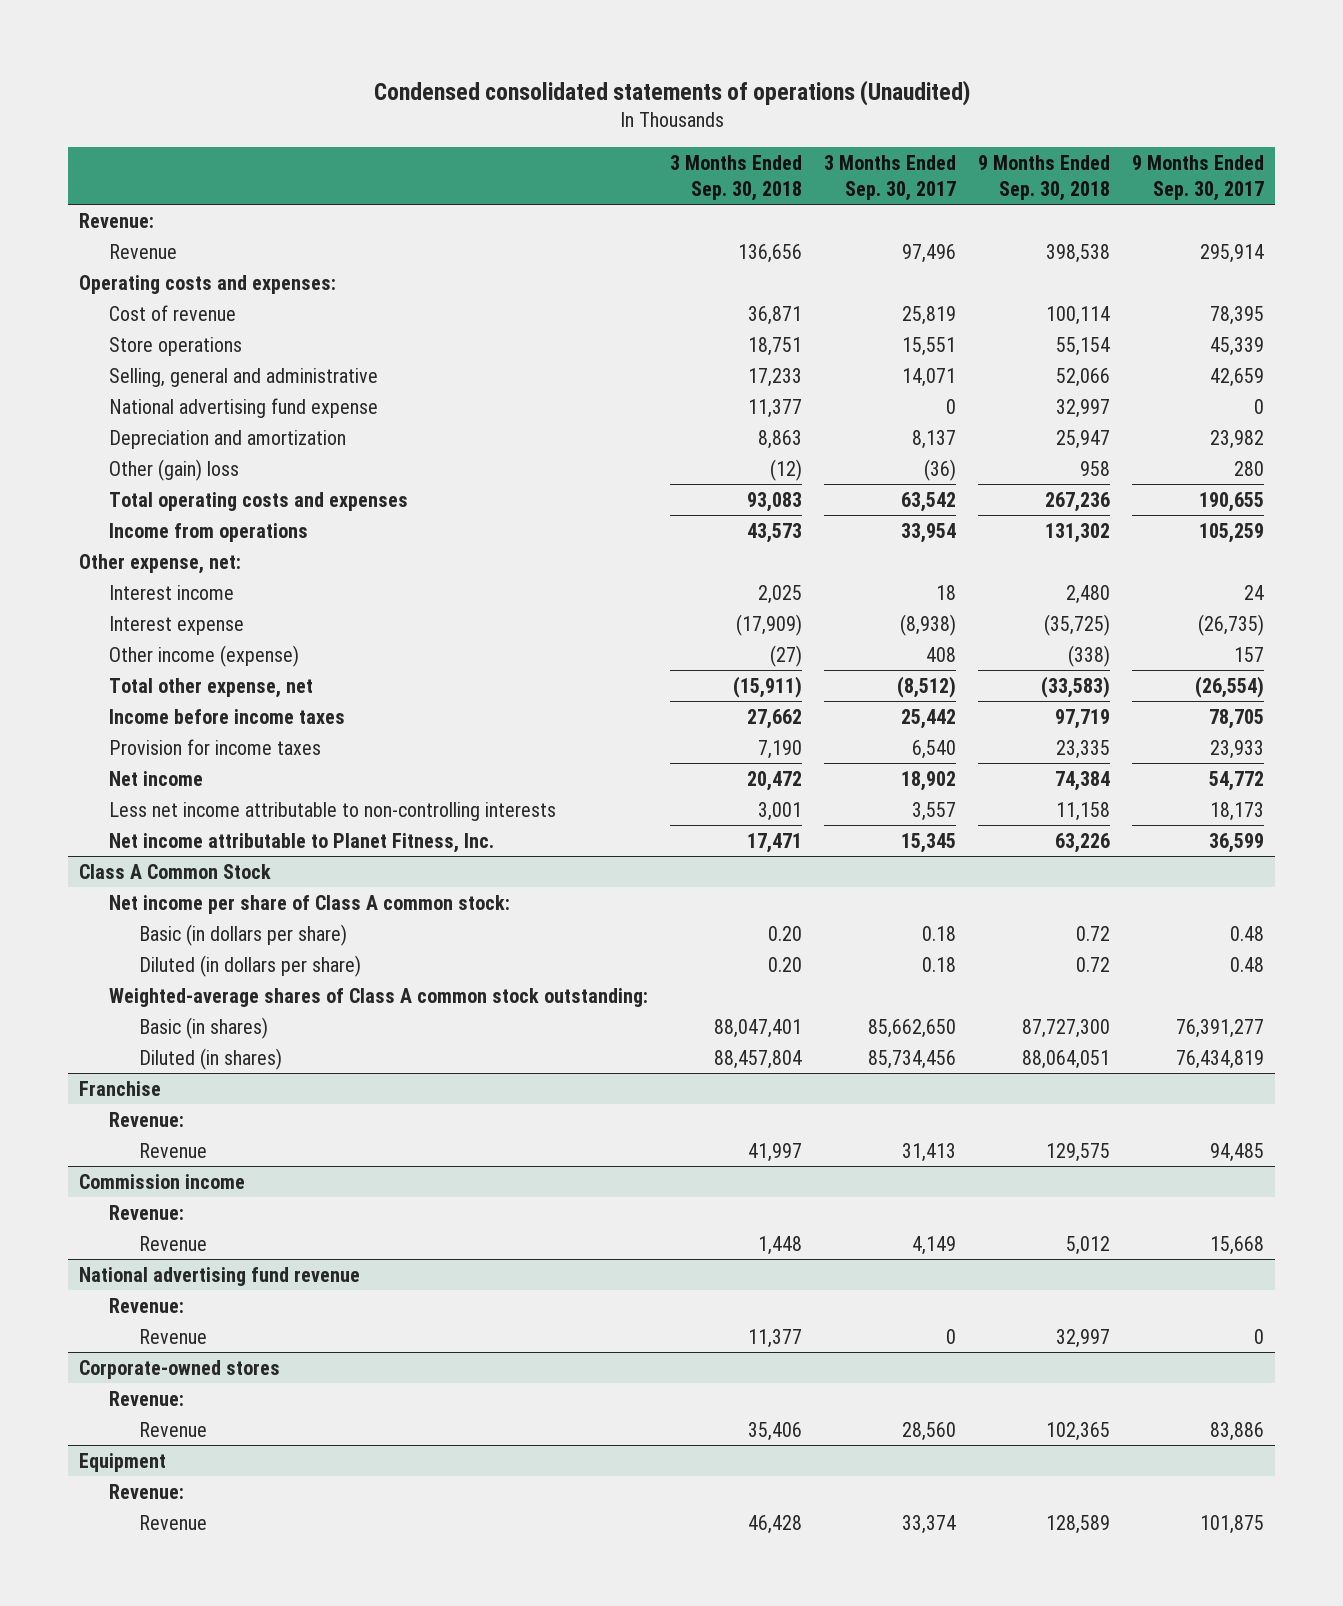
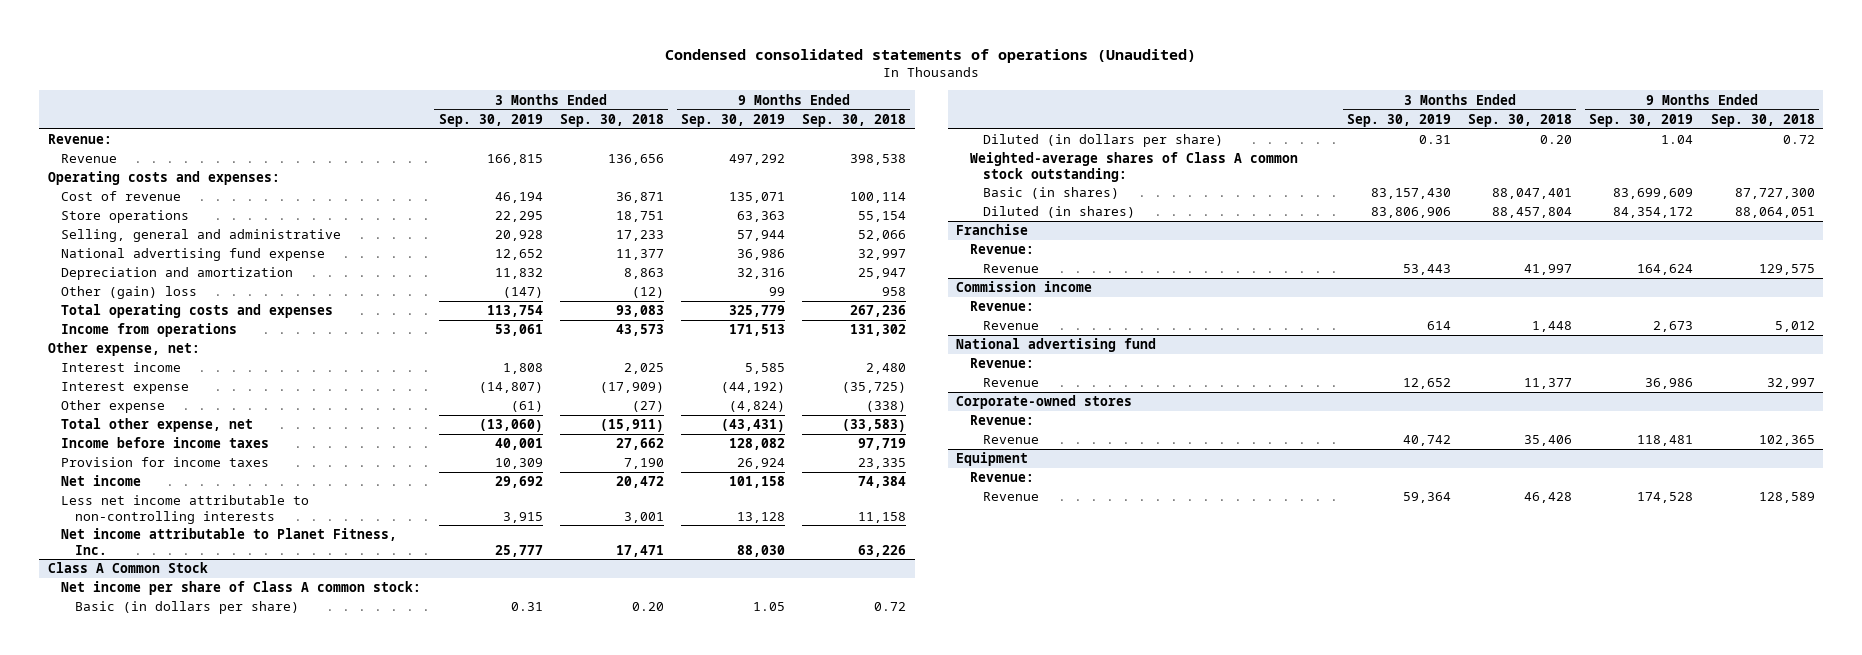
- | 3 Months Ended Sep. 30, 2018 | 3 Months Ended Sep. 30, 2017 | 9 Months Ended Sep. 30, 2018 | 9 Months Ended Sep. 30, 2017
+ | 3 Months Ended Sep. 30, 2019 | 3 Months Ended Sep. 30, 2018 | 9 Months Ended Sep. 30, 2019 | 9 Months Ended Sep. 30, 2018
- Other income (expense) | (27) | 408 | (338) | 157
+ Other expense | (61) | (27) | (4,824) | (338)
- National advertising fund revenue
+ National advertising fund

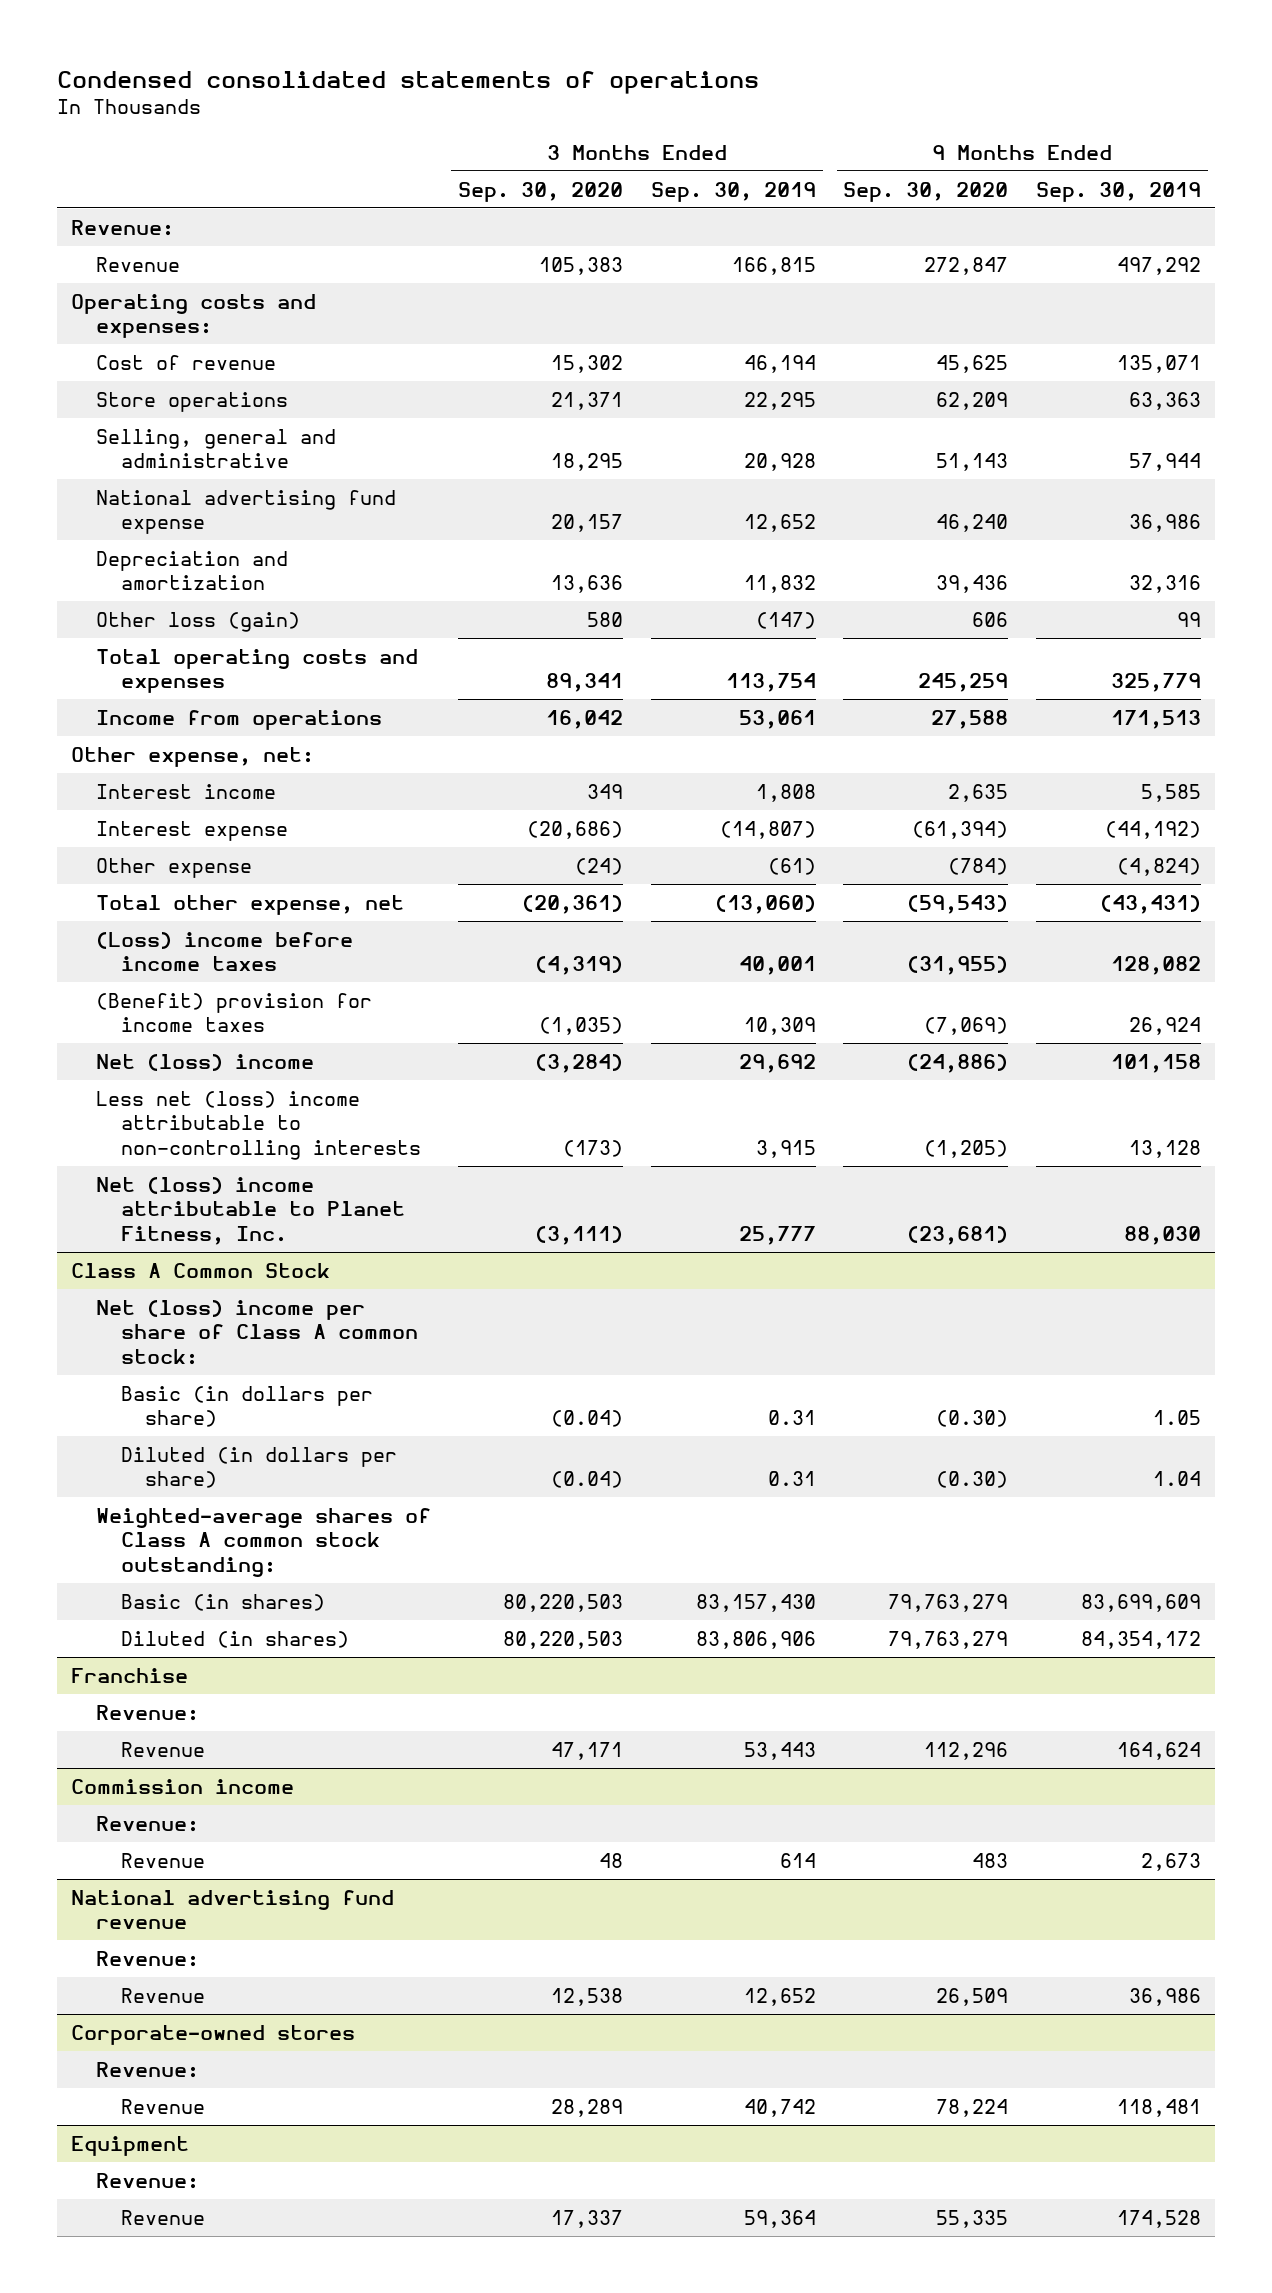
- Condensed consolidated statements of operations (Unaudited)
+ Condensed consolidated statements of operations
- | 3 Months Ended Sep. 30, 2019 | 3 Months Ended Sep. 30, 2018 | 9 Months Ended Sep. 30, 2019 | 9 Months Ended Sep. 30, 2018
+ | 3 Months Ended Sep. 30, 2020 | 3 Months Ended Sep. 30, 2019 | 9 Months Ended Sep. 30, 2020 | 9 Months Ended Sep. 30, 2019
- Other (gain) loss | (147) | (12) | 99 | 958
+ Other loss (gain) | 580 | (147) | 606 | 99
- Income before income taxes | 40,001 | 27,662 | 128,082 | 97,719
- Provision for income taxes | 10,309 | 7,190 | 26,924 | 23,335
- Net income | 29,692 | 20,472 | 101,158 | 74,384
- Less net income attributable to non-controlling interests | 3,915 | 3,001 | 13,128 | 11,158
- Net income attributable to Planet Fitness, Inc. | 25,777 | 17,471 | 88,030 | 63,226
+ (Loss) income before income taxes | (4,319) | 40,001 | (31,955) | 128,082
+ (Benefit) provision for income taxes | (1,035) | 10,309 | (7,069) | 26,924
+ Net (loss) income | (3,284) | 29,692 | (24,886) | 101,158
+ Less net (loss) income attributable to non-controlling interests | (173) | 3,915 | (1,205) | 13,128
+ Net (loss) income attributable to Planet Fitness, Inc. | (3,111) | 25,777 | (23,681) | 88,030
@ Class A Common Stock
- Net income per share of Class A common stock:
+ Net (loss) income per share of Class A common stock:
- National advertising fund
+ National advertising fund revenue

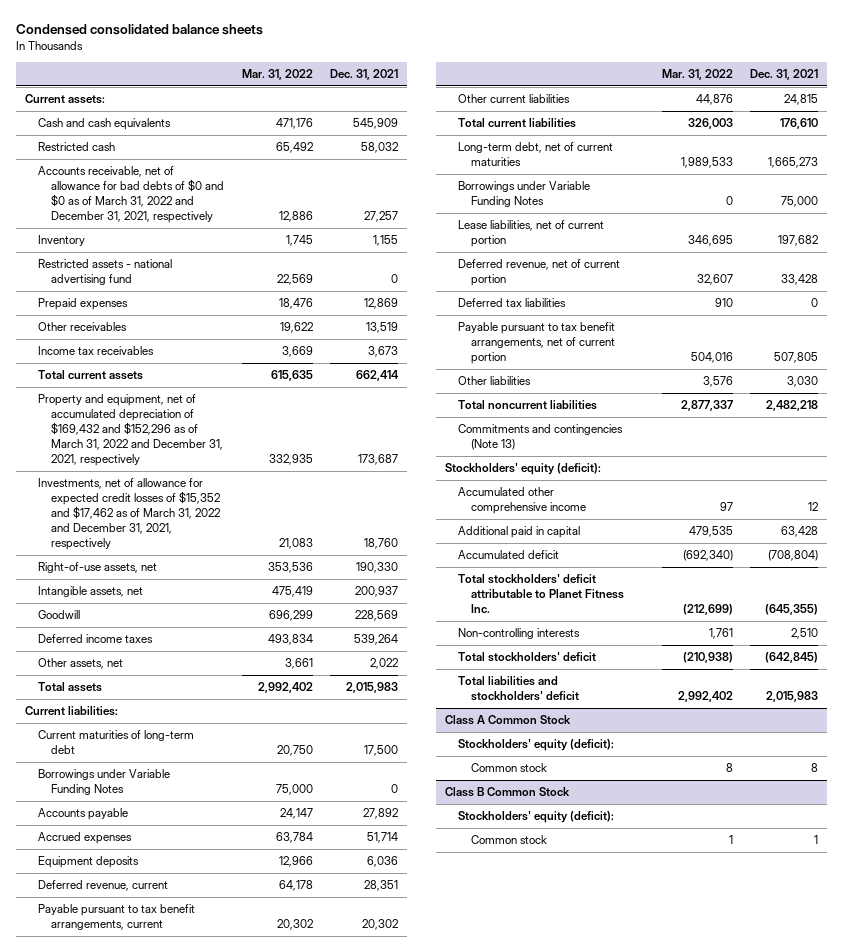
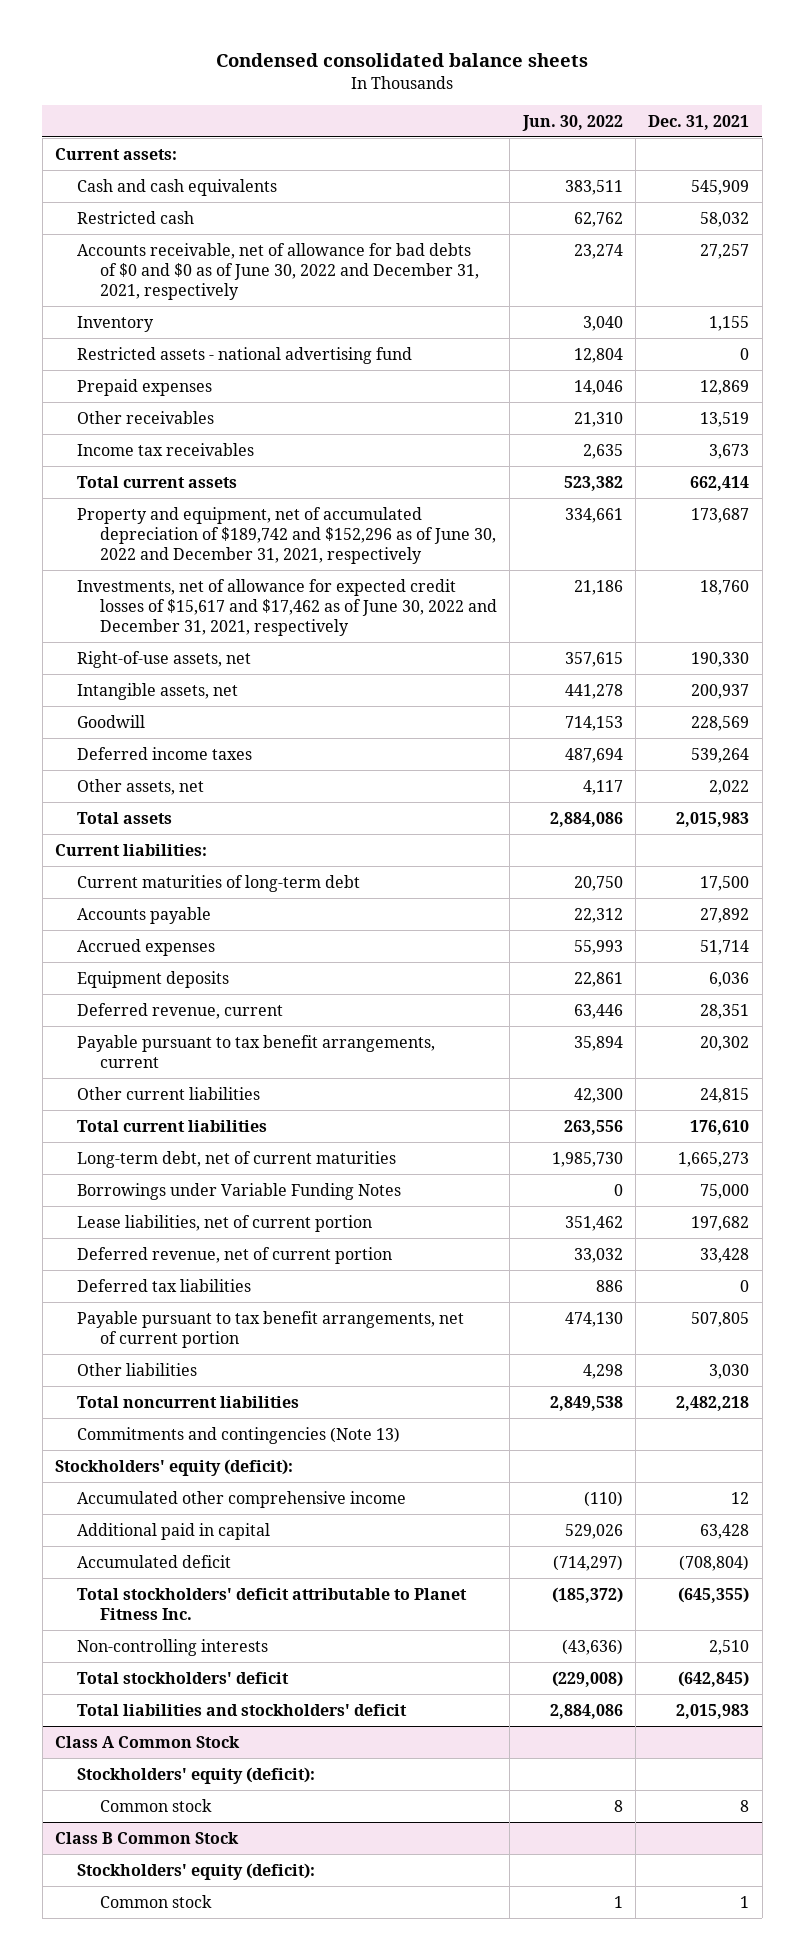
- | Mar. 31, 2022 | Dec. 31, 2021
+ | Jun. 30, 2022 | Dec. 31, 2021
- Accounts receivable, net of allowance for bad debts of $0 and $0 as of March 31, 2022 and December 31, 2021, respectively | 12,886 | 27,257
+ Accounts receivable, net of allowance for bad debts of $0 and $0 as of June 30, 2022 and December 31, 2021, respectively | 23,274 | 27,257
- Property and equipment, net of accumulated depreciation of $169,432 and $152,296 as of March 31, 2022 and December 31, 2021, respectively | 332,935 | 173,687
- Investments, net of allowance for expected credit losses of $15,352 and $17,462 as of March 31, 2022 and December 31, 2021, respectively | 21,083 | 18,760
+ Property and equipment, net of accumulated depreciation of $189,742 and $152,296 as of June 30, 2022 and December 31, 2021, respectively | 334,661 | 173,687
+ Investments, net of allowance for expected credit losses of $15,617 and $17,462 as of June 30, 2022 and December 31, 2021, respectively | 21,186 | 18,760
- Borrowings under Variable Funding Notes | 75,000 | 0

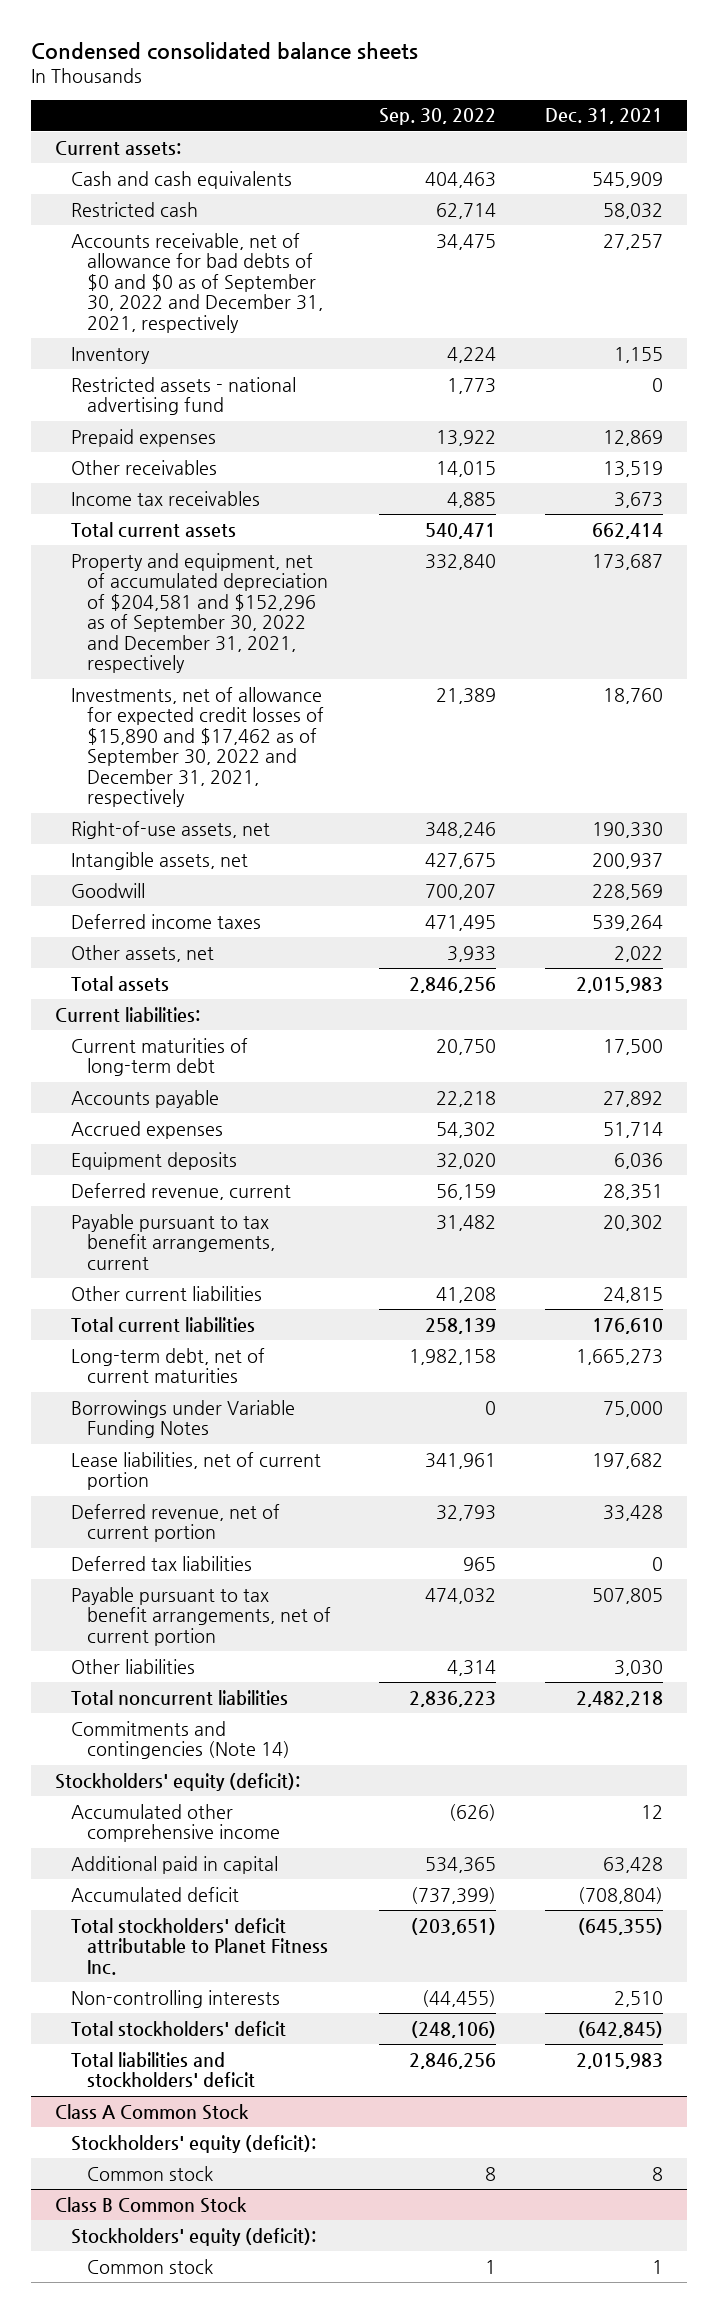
- | Jun. 30, 2022 | Dec. 31, 2021
+ | Sep. 30, 2022 | Dec. 31, 2021
- Accounts receivable, net of allowance for bad debts of $0 and $0 as of June 30, 2022 and December 31, 2021, respectively | 23,274 | 27,257
+ Accounts receivable, net of allowance for bad debts of $0 and $0 as of September 30, 2022 and December 31, 2021, respectively | 34,475 | 27,257
- Property and equipment, net of accumulated depreciation of $189,742 and $152,296 as of June 30, 2022 and December 31, 2021, respectively | 334,661 | 173,687
- Investments, net of allowance for expected credit losses of $15,617 and $17,462 as of June 30, 2022 and December 31, 2021, respectively | 21,186 | 18,760
+ Property and equipment, net of accumulated depreciation of $204,581 and $152,296 as of September 30, 2022 and December 31, 2021, respectively | 332,840 | 173,687
+ Investments, net of allowance for expected credit losses of $15,890 and $17,462 as of September 30, 2022 and December 31, 2021, respectively | 21,389 | 18,760
- Commitments and contingencies (Note 13)
+ Commitments and contingencies (Note 14)

